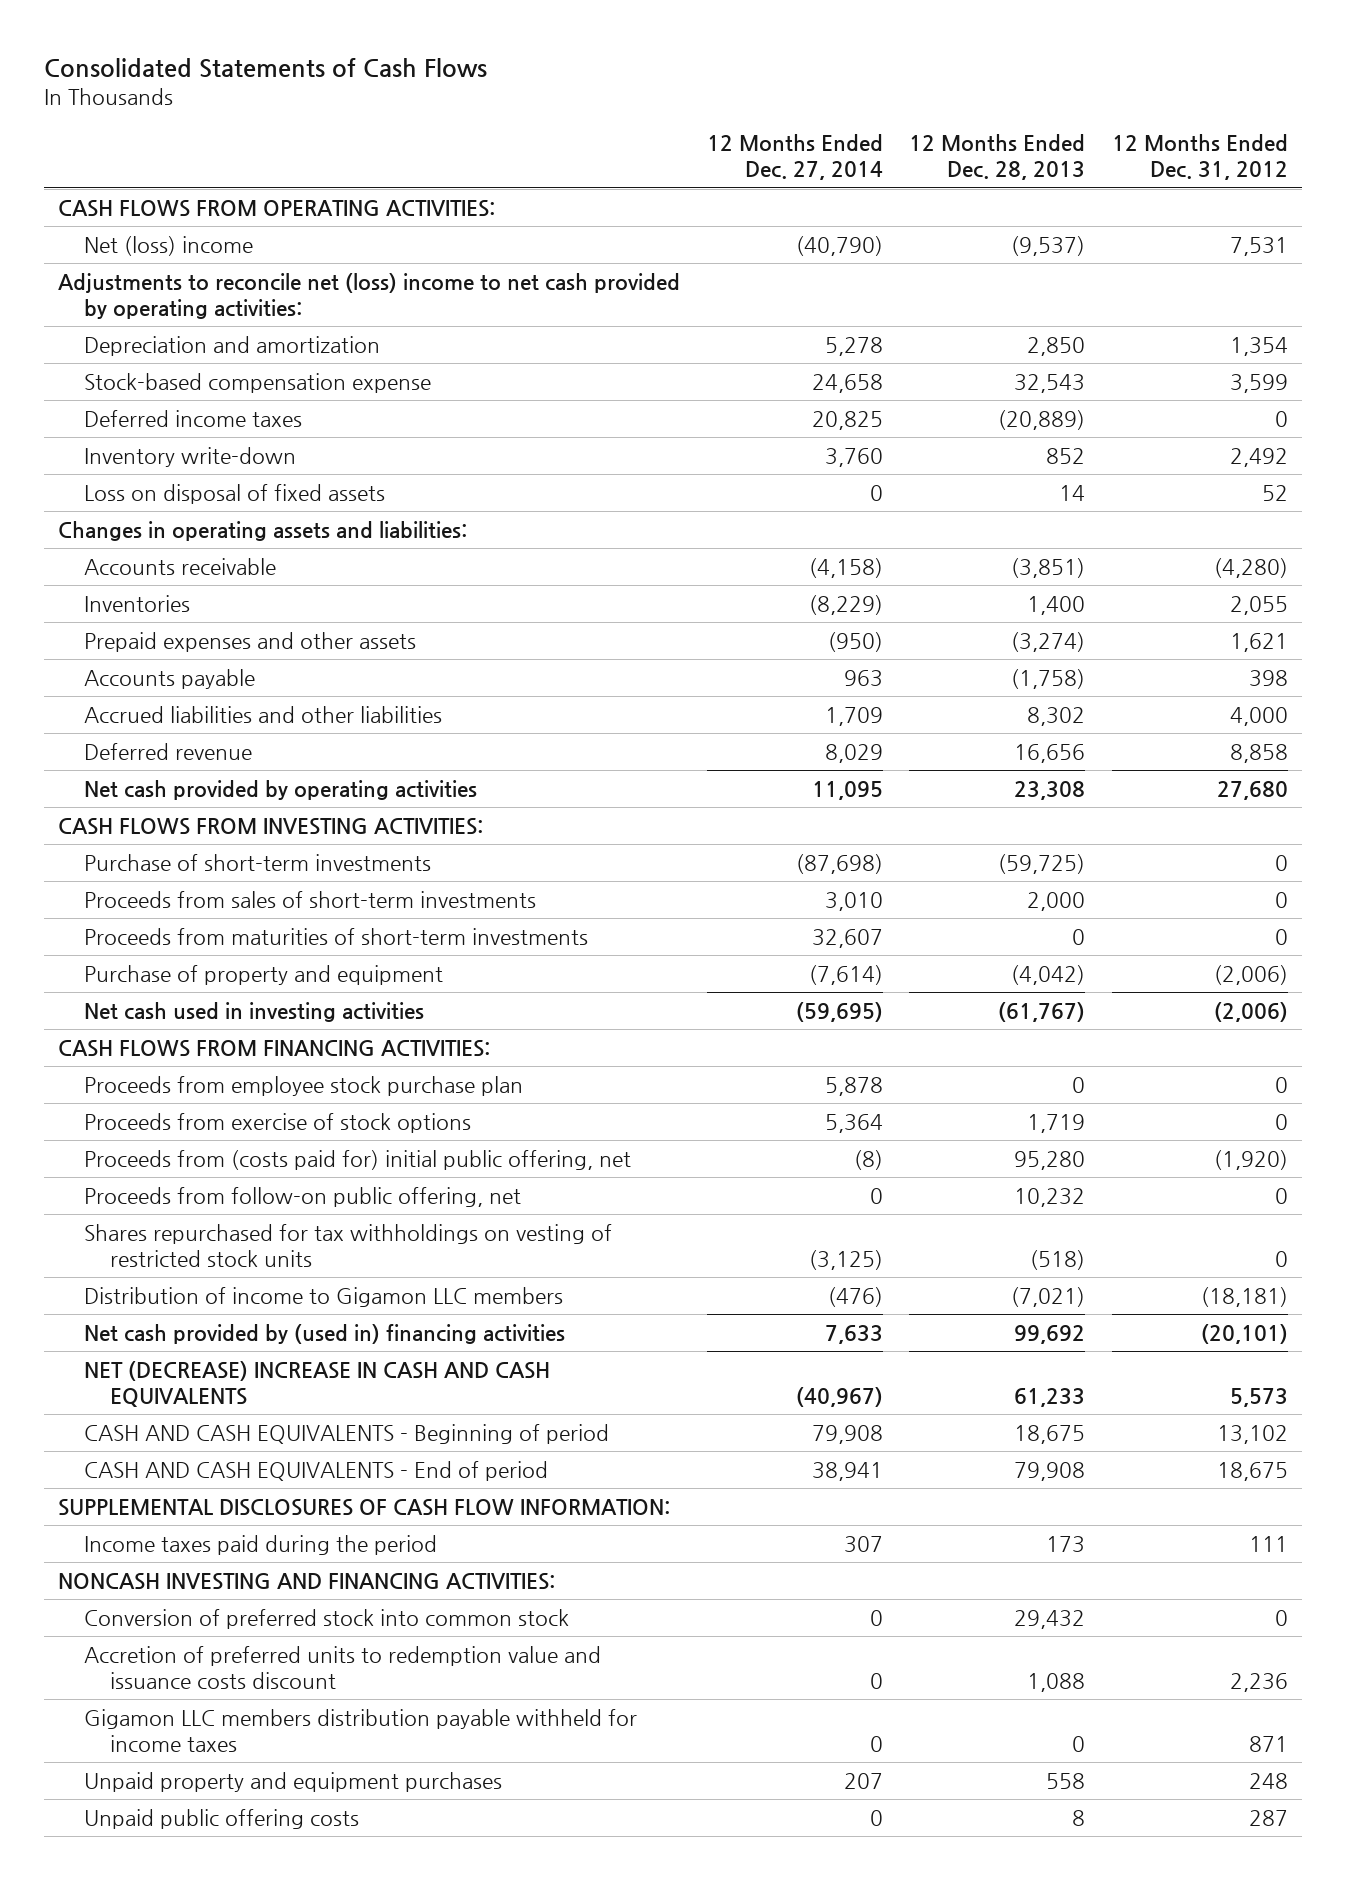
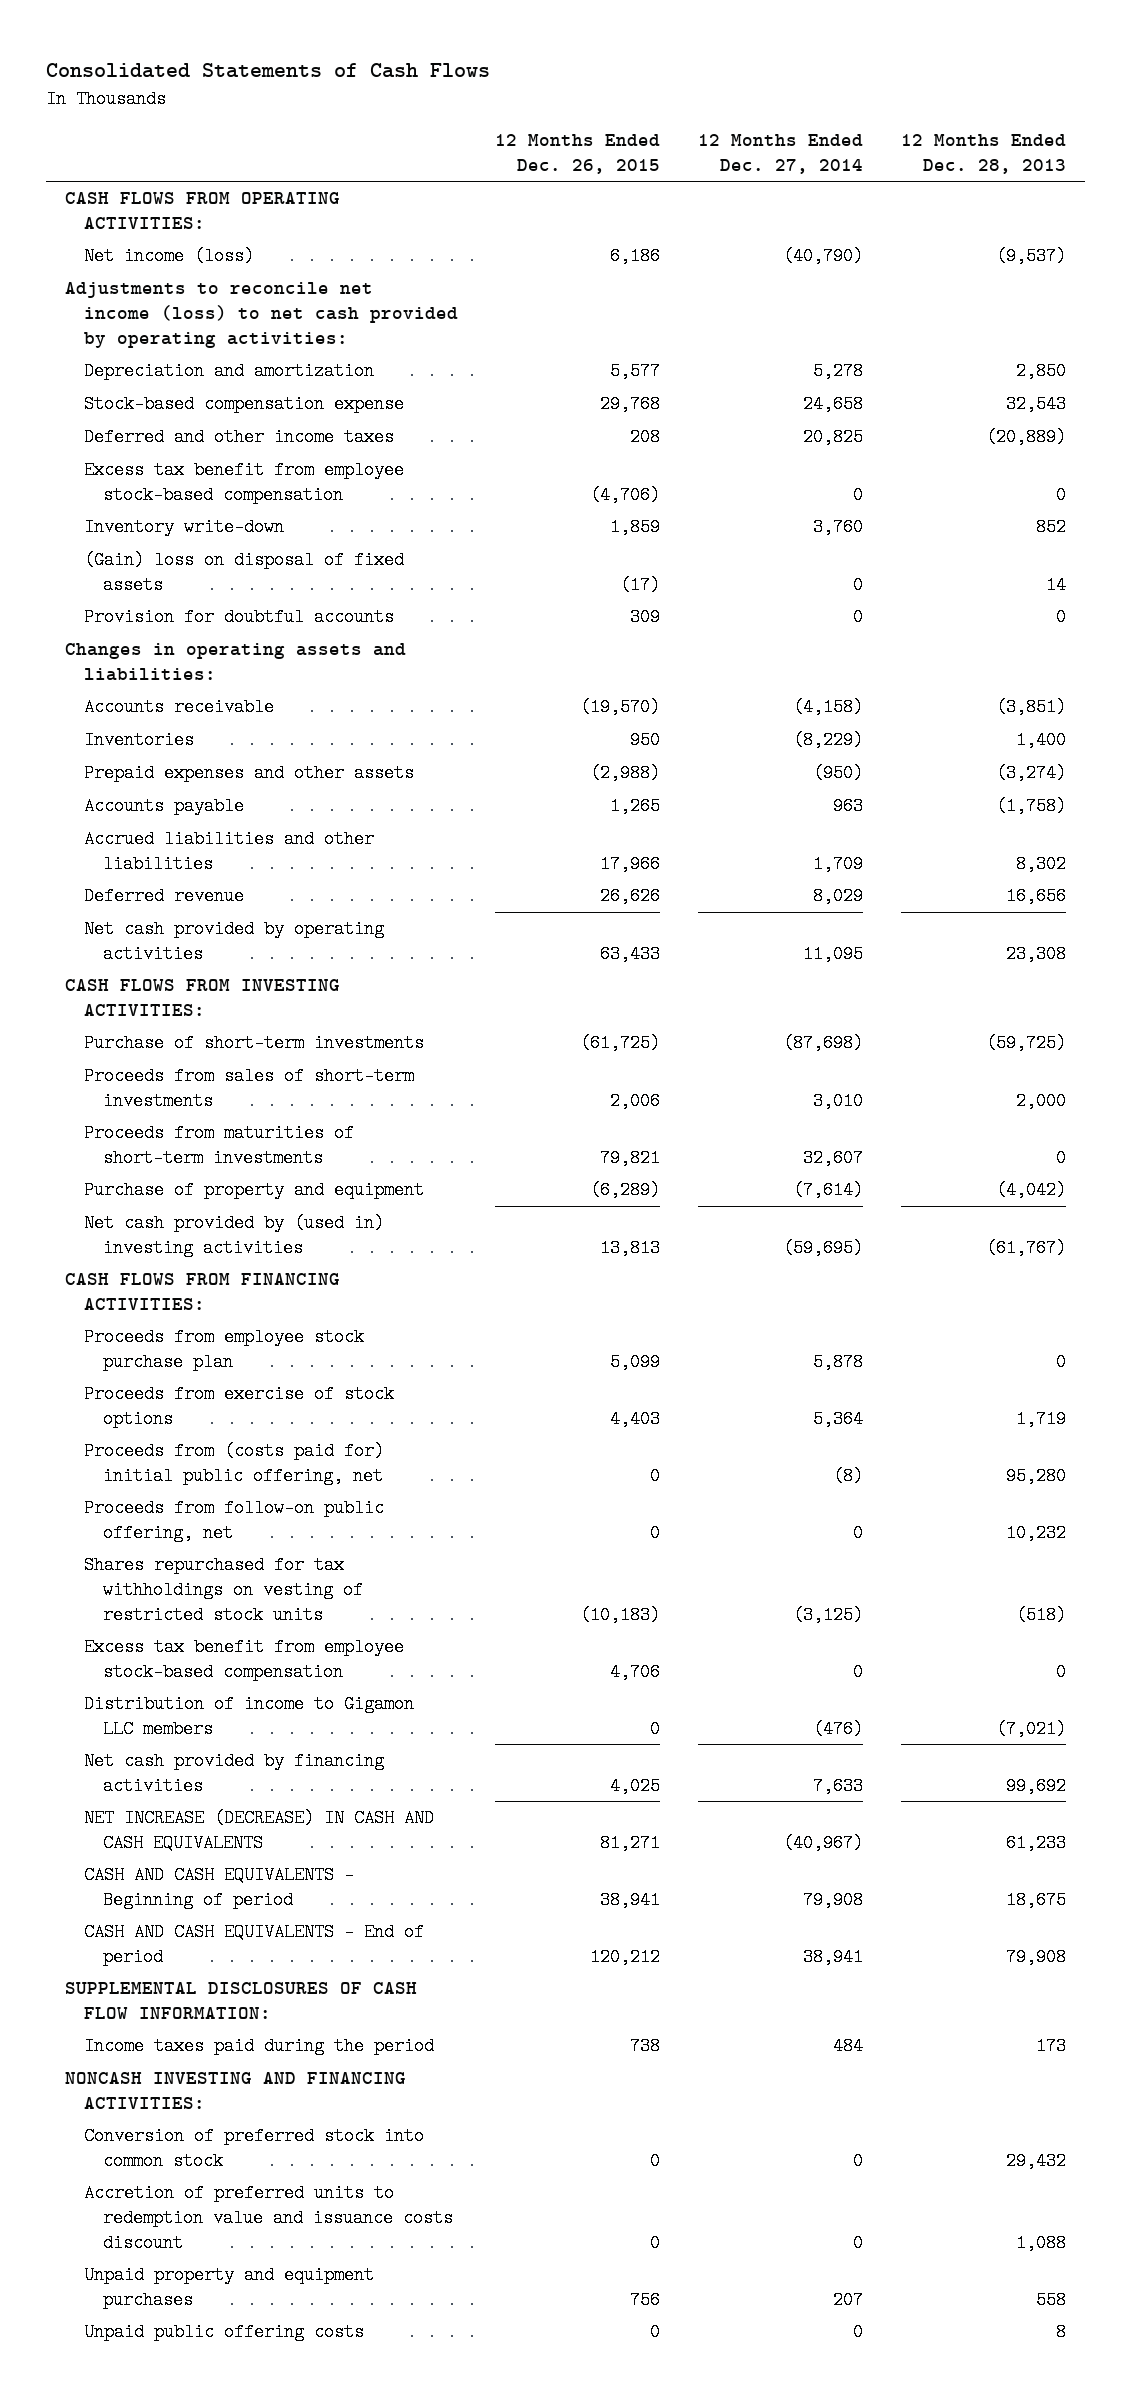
- | 12 Months Ended Dec. 27, 2014 | 12 Months Ended Dec. 28, 2013 | 12 Months Ended Dec. 31, 2012
+ | 12 Months Ended Dec. 26, 2015 | 12 Months Ended Dec. 27, 2014 | 12 Months Ended Dec. 28, 2013
- Net (loss) income | (40,790) | (9,537) | 7,531
- Adjustments to reconcile net (loss) income to net cash provided by operating activities:
+ Net income (loss) | 6,186 | (40,790) | (9,537)
+ Adjustments to reconcile net income (loss) to net cash provided by operating activities:
- Deferred income taxes | 20,825 | (20,889) | 0
+ Deferred and other income taxes | 208 | 20,825 | (20,889)
+ Excess tax benefit from employee stock-based compensation | (4,706) | 0 | 0
- Loss on disposal of fixed assets | 0 | 14 | 52
+ (Gain) loss on disposal of fixed assets | (17) | 0 | 14
+ Provision for doubtful accounts | 309 | 0 | 0
- Net cash used in investing activities | (59,695) | (61,767) | (2,006)
+ Net cash provided by (used in) investing activities | 13,813 | (59,695) | (61,767)
+ Excess tax benefit from employee stock-based compensation | 4,706 | 0 | 0
- Net cash provided by (used in) financing activities | 7,633 | 99,692 | (20,101)
- NET (DECREASE) INCREASE IN CASH AND CASH EQUIVALENTS | (40,967) | 61,233 | 5,573
+ Net cash provided by financing activities | 4,025 | 7,633 | 99,692
+ NET INCREASE (DECREASE) IN CASH AND CASH EQUIVALENTS | 81,271 | (40,967) | 61,233
- Income taxes paid during the period | 307 | 173 | 111
+ Income taxes paid during the period | 738 | 484 | 173
- Gigamon LLC members distribution payable withheld for income taxes | 0 | 0 | 871

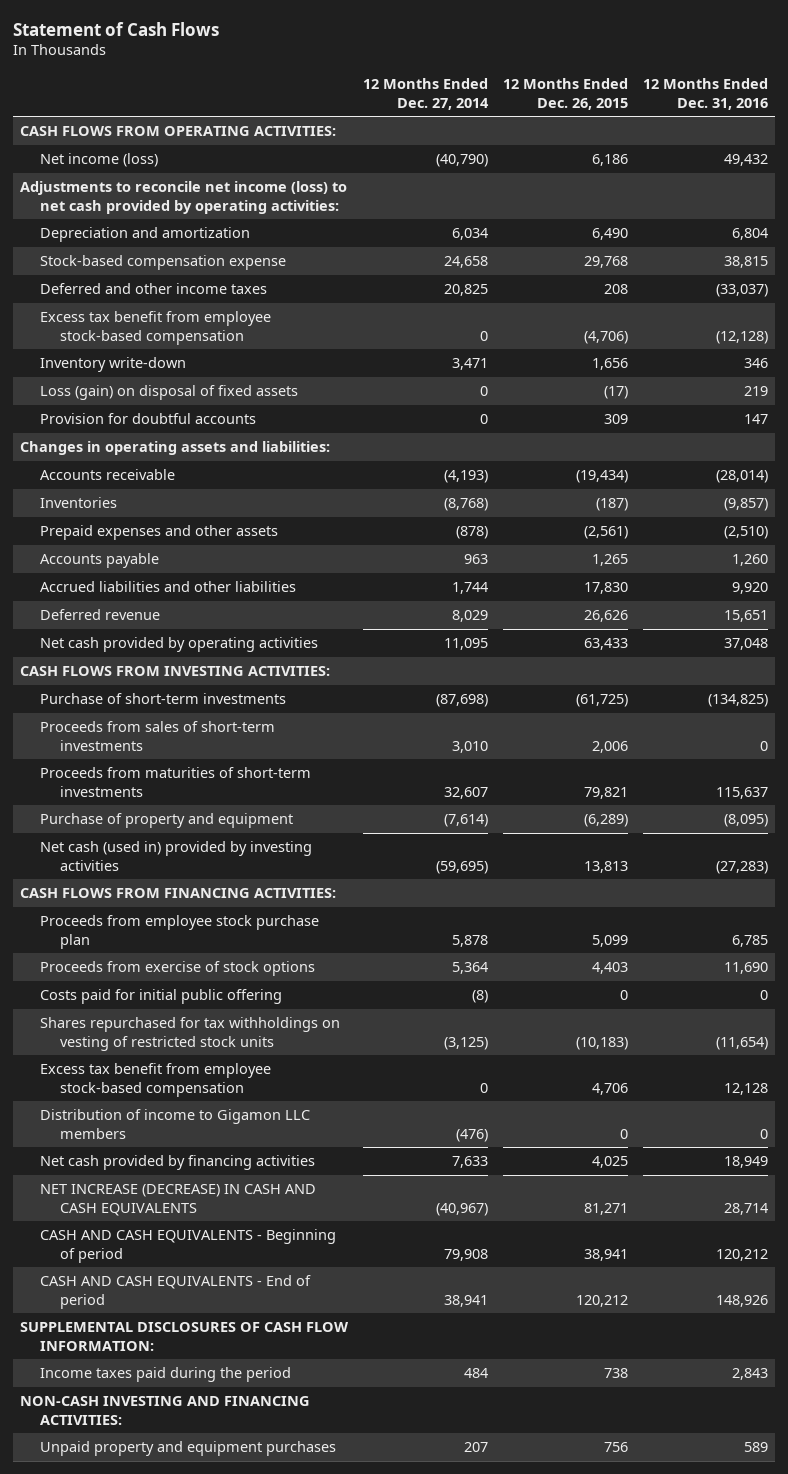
- Consolidated Statements of Cash Flows
+ Statement of Cash Flows
- | 12 Months Ended Dec. 26, 2015 | 12 Months Ended Dec. 27, 2014 | 12 Months Ended Dec. 28, 2013
+ | 12 Months Ended Dec. 27, 2014 | 12 Months Ended Dec. 26, 2015 | 12 Months Ended Dec. 31, 2016
- Depreciation and amortization | 5,577 | 5,278 | 2,850
+ Depreciation and amortization | 6,034 | 6,490 | 6,804
- Inventory write-down | 1,859 | 3,760 | 852
- (Gain) loss on disposal of fixed assets | (17) | 0 | 14
+ Inventory write-down | 3,471 | 1,656 | 346
+ Loss (gain) on disposal of fixed assets | 0 | (17) | 219
- Accounts receivable | (19,570) | (4,158) | (3,851)
- Inventories | 950 | (8,229) | 1,400
- Prepaid expenses and other assets | (2,988) | (950) | (3,274)
+ Accounts receivable | (4,193) | (19,434) | (28,014)
+ Inventories | (8,768) | (187) | (9,857)
+ Prepaid expenses and other assets | (878) | (2,561) | (2,510)
- Accrued liabilities and other liabilities | 17,966 | 1,709 | 8,302
+ Accrued liabilities and other liabilities | 1,744 | 17,830 | 9,920
- Net cash provided by (used in) investing activities | 13,813 | (59,695) | (61,767)
+ Net cash (used in) provided by investing activities | (59,695) | 13,813 | (27,283)
- Proceeds from (costs paid for) initial public offering, net | 0 | (8) | 95,280
- Proceeds from follow-on public offering, net | 0 | 0 | 10,232
+ Costs paid for initial public offering | (8) | 0 | 0
- NONCASH INVESTING AND FINANCING ACTIVITIES:
- Conversion of preferred stock into common stock | 0 | 0 | 29,432
- Accretion of preferred units to redemption value and issuance costs discount | 0 | 0 | 1,088
+ NON-CASH INVESTING AND FINANCING ACTIVITIES:
- Unpaid public offering costs | 0 | 0 | 8

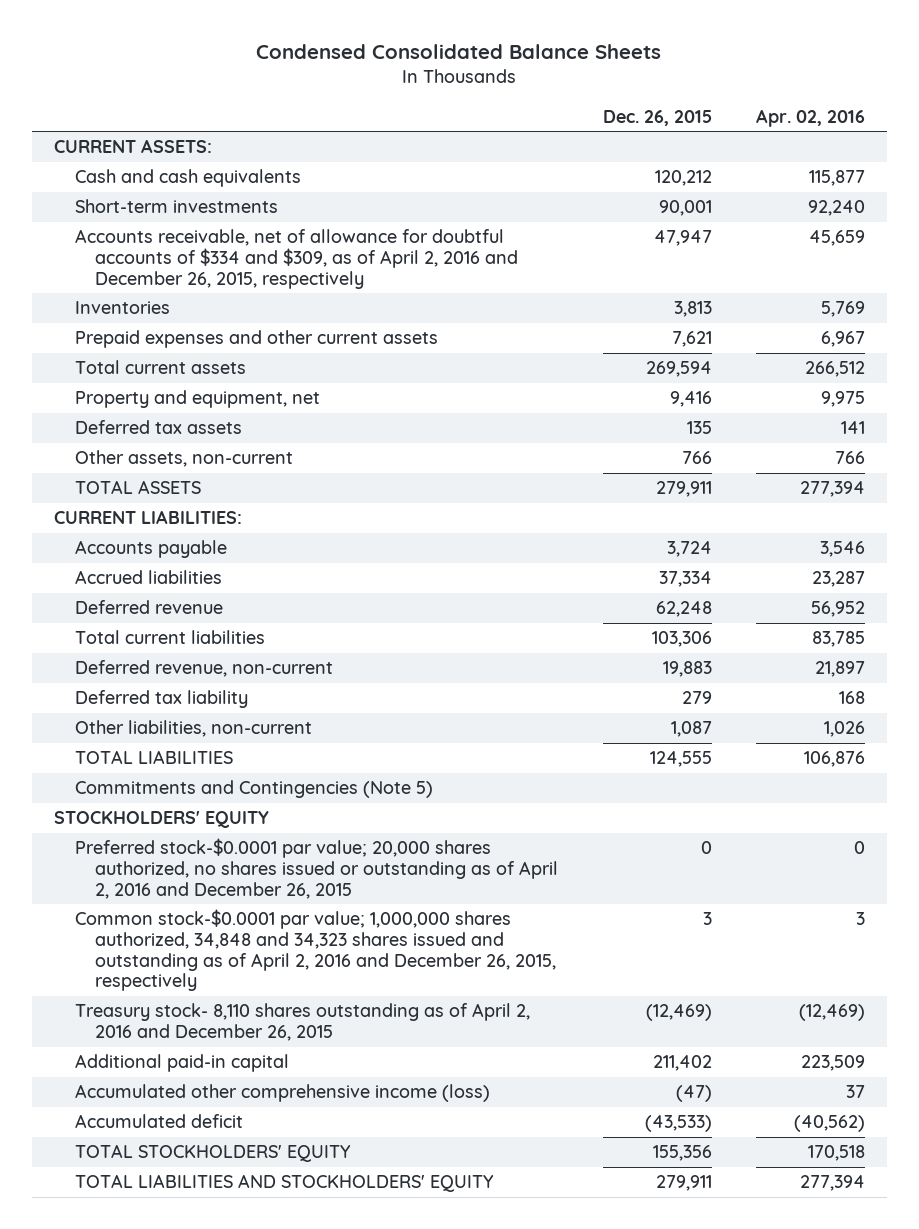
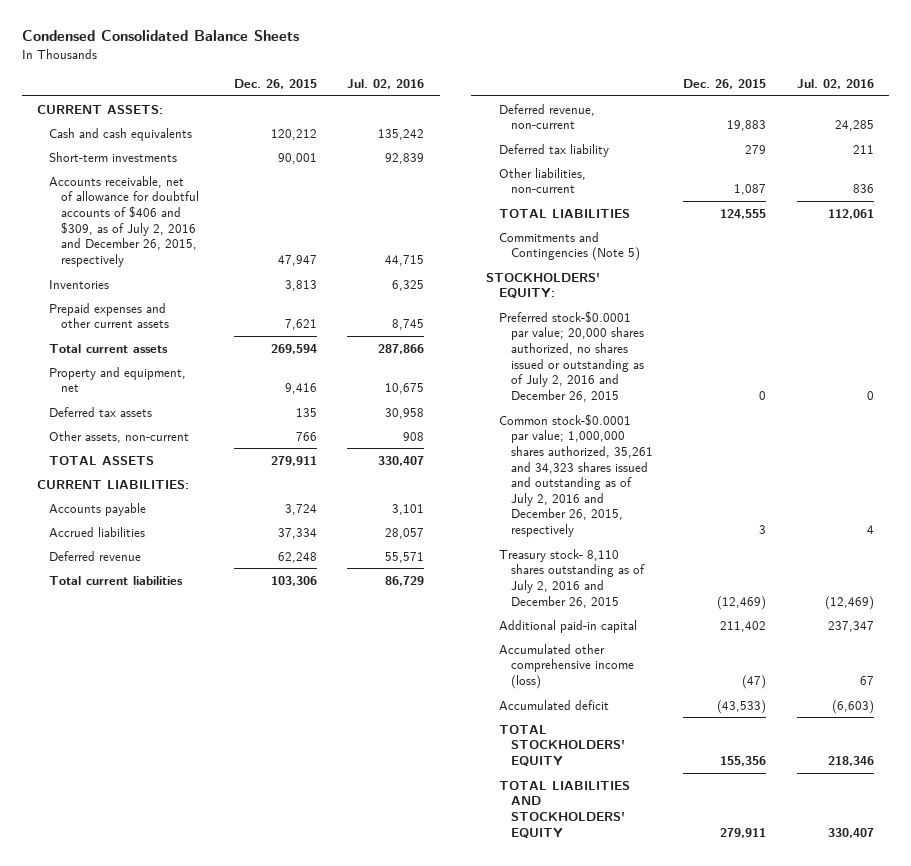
- | Dec. 26, 2015 | Apr. 02, 2016
+ | Dec. 26, 2015 | Jul. 02, 2016
- Accounts receivable, net of allowance for doubtful accounts of $334 and $309, as of April 2, 2016 and December 26, 2015, respectively | 47,947 | 45,659
+ Accounts receivable, net of allowance for doubtful accounts of $406 and $309, as of July 2, 2016 and December 26, 2015, respectively | 47,947 | 44,715
- STOCKHOLDERS' EQUITY
- Preferred stock-$0.0001 par value; 20,000 shares authorized, no shares issued or outstanding as of April 2, 2016 and December 26, 2015 | 0 | 0
- Common stock-$0.0001 par value; 1,000,000 shares authorized, 34,848 and 34,323 shares issued and outstanding as of April 2, 2016 and December 26, 2015, respectively | 3 | 3
- Treasury stock- 8,110 shares outstanding as of April 2, 2016 and December 26, 2015 | (12,469) | (12,469)
+ STOCKHOLDERS' EQUITY:
+ Preferred stock-$0.0001 par value; 20,000 shares authorized, no shares issued or outstanding as of July 2, 2016 and December 26, 2015 | 0 | 0
+ Common stock-$0.0001 par value; 1,000,000 shares authorized, 35,261 and 34,323 shares issued and outstanding as of July 2, 2016 and December 26, 2015, respectively | 3 | 4
+ Treasury stock- 8,110 shares outstanding as of July 2, 2016 and December 26, 2015 | (12,469) | (12,469)

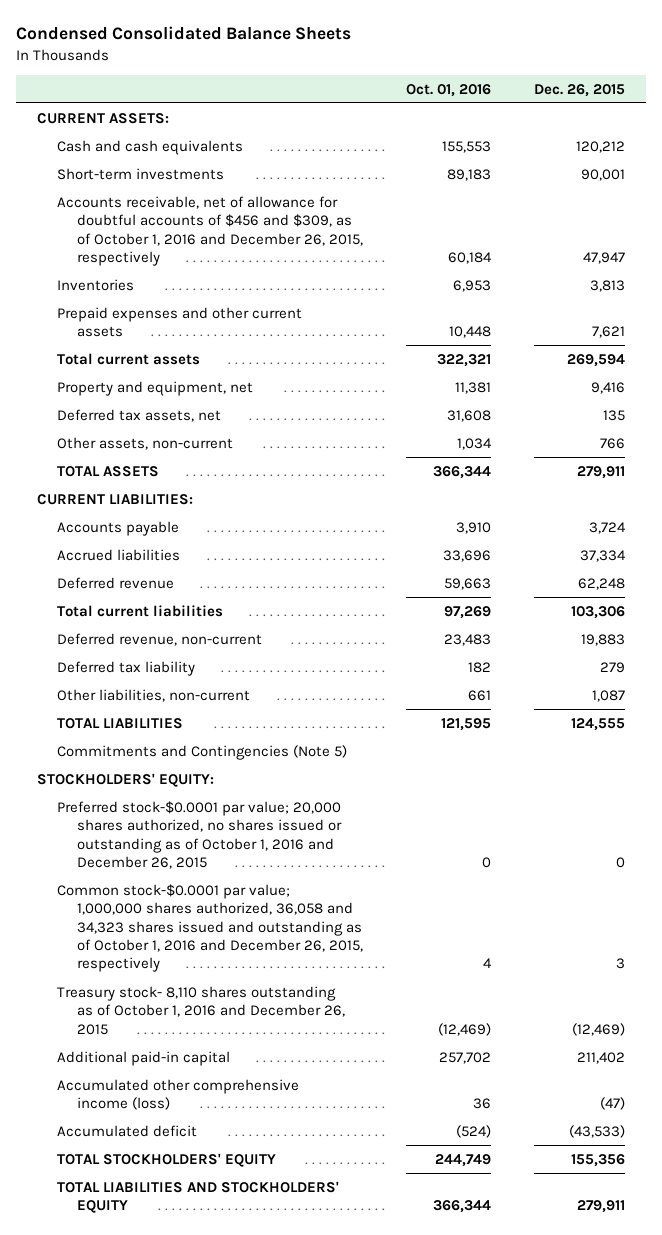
- | Dec. 26, 2015 | Jul. 02, 2016
+ | Oct. 01, 2016 | Dec. 26, 2015
- Accounts receivable, net of allowance for doubtful accounts of $406 and $309, as of July 2, 2016 and December 26, 2015, respectively | 47,947 | 44,715
+ Accounts receivable, net of allowance for doubtful accounts of $456 and $309, as of October 1, 2016 and December 26, 2015, respectively | 60,184 | 47,947
- Deferred tax assets | 135 | 30,958
+ Deferred tax assets, net | 31,608 | 135
- Preferred stock-$0.0001 par value; 20,000 shares authorized, no shares issued or outstanding as of July 2, 2016 and December 26, 2015 | 0 | 0
- Common stock-$0.0001 par value; 1,000,000 shares authorized, 35,261 and 34,323 shares issued and outstanding as of July 2, 2016 and December 26, 2015, respectively | 3 | 4
- Treasury stock- 8,110 shares outstanding as of July 2, 2016 and December 26, 2015 | (12,469) | (12,469)
+ Preferred stock-$0.0001 par value; 20,000 shares authorized, no shares issued or outstanding as of October 1, 2016 and December 26, 2015 | 0 | 0
+ Common stock-$0.0001 par value; 1,000,000 shares authorized, 36,058 and 34,323 shares issued and outstanding as of October 1, 2016 and December 26, 2015, respectively | 4 | 3
+ Treasury stock- 8,110 shares outstanding as of October 1, 2016 and December 26, 2015 | (12,469) | (12,469)

